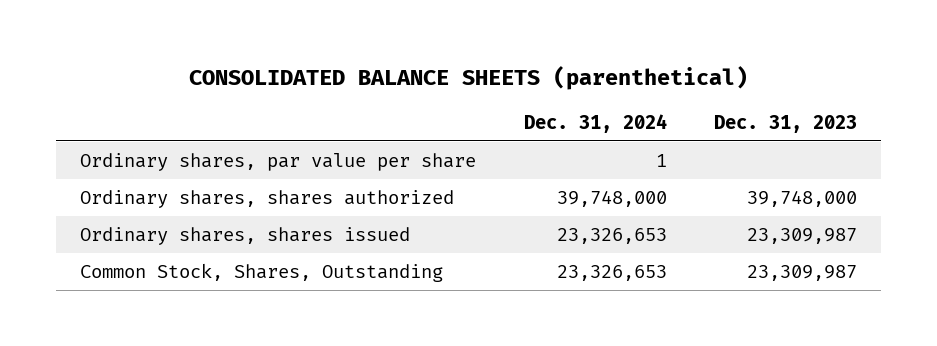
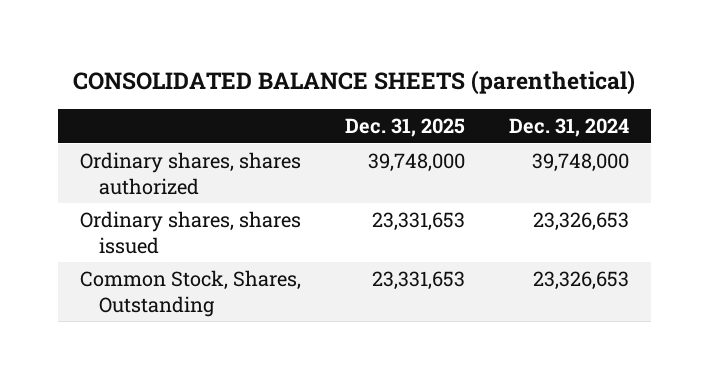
- | Dec. 31, 2024 | Dec. 31, 2023
+ | Dec. 31, 2025 | Dec. 31, 2024
- Ordinary shares, par value per share | 1 |

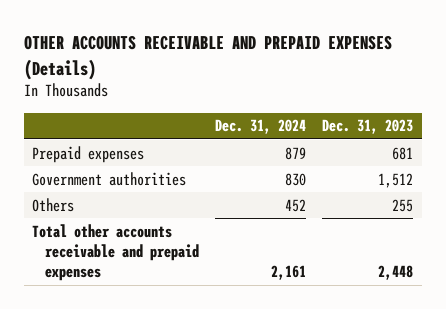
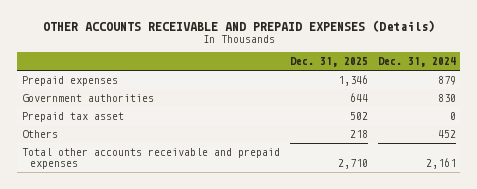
- | Dec. 31, 2024 | Dec. 31, 2023
+ | Dec. 31, 2025 | Dec. 31, 2024
+ Prepaid tax asset | 502 | 0

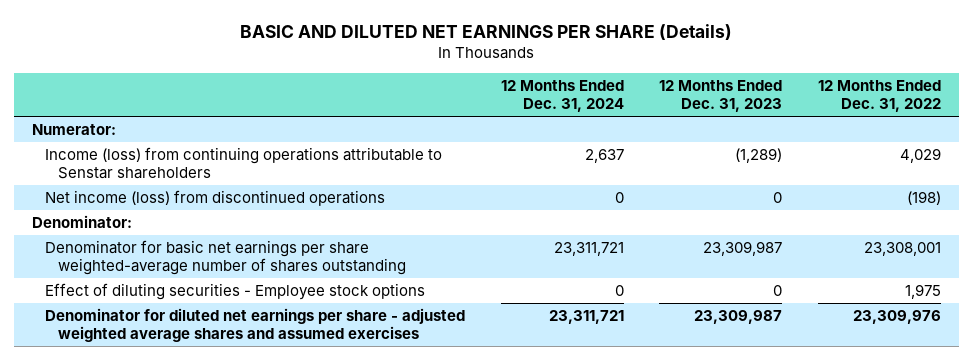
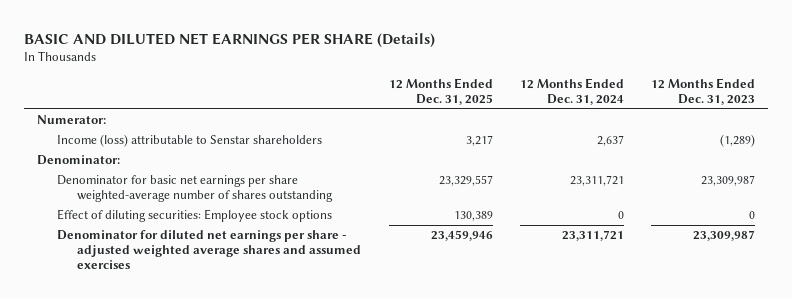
- | 12 Months Ended Dec. 31, 2024 | 12 Months Ended Dec. 31, 2023 | 12 Months Ended Dec. 31, 2022
+ | 12 Months Ended Dec. 31, 2025 | 12 Months Ended Dec. 31, 2024 | 12 Months Ended Dec. 31, 2023
- Income (loss) from continuing operations attributable to Senstar shareholders | 2,637 | (1,289) | 4,029
- Net income (loss) from discontinued operations | 0 | 0 | (198)
+ Income (loss) attributable to Senstar shareholders | 3,217 | 2,637 | (1,289)
- Effect of diluting securities - Employee stock options | 0 | 0 | 1,975
+ Effect of diluting securities: Employee stock options | 130,389 | 0 | 0

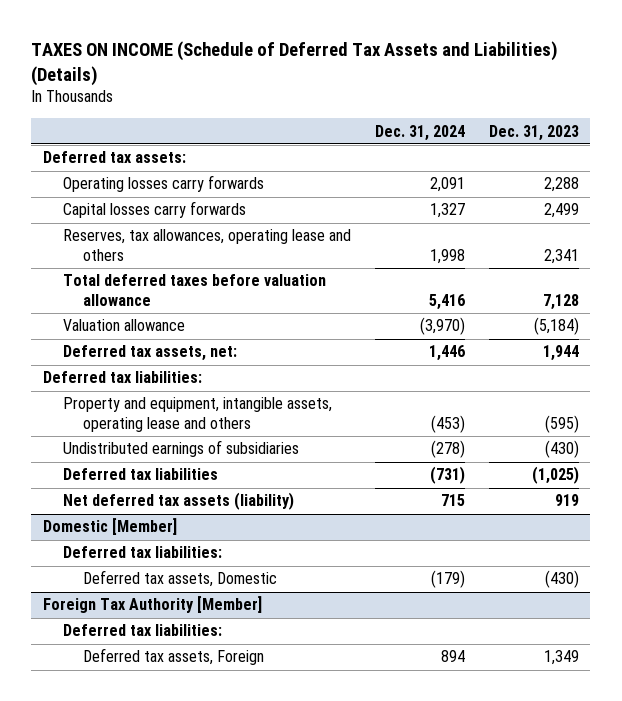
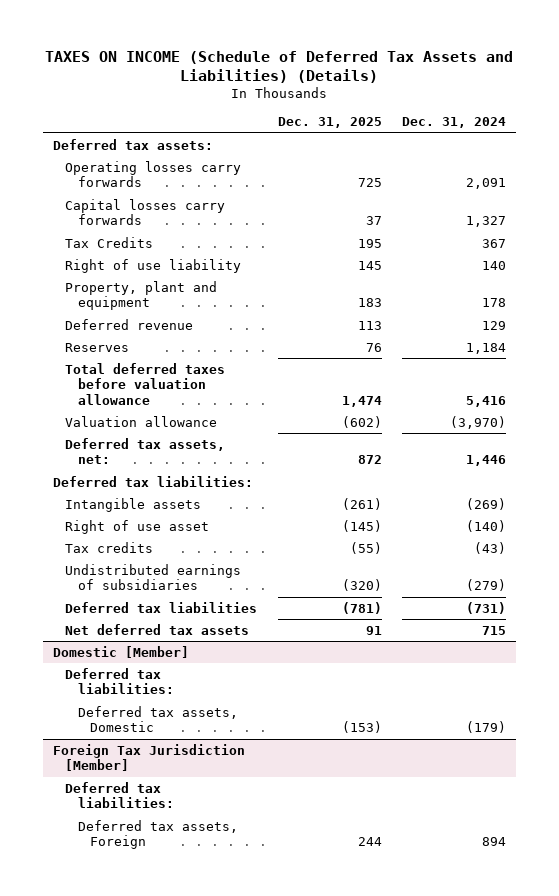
- | Dec. 31, 2024 | Dec. 31, 2023
+ | Dec. 31, 2025 | Dec. 31, 2024
- Reserves, tax allowances, operating lease and others | 1,998 | 2,341
+ Tax Credits | 195 | 367
+ Right of use liability | 145 | 140
+ Property, plant and equipment | 183 | 178
+ Deferred revenue | 113 | 129
+ Reserves | 76 | 1,184
- Property and equipment, intangible assets, operating lease and others | (453) | (595)
- Undistributed earnings of subsidiaries | (278) | (430)
+ Intangible assets | (261) | (269)
+ Right of use asset | (145) | (140)
+ Tax credits | (55) | (43)
+ Undistributed earnings of subsidiaries | (320) | (279)
- Net deferred tax assets (liability) | 715 | 919
+ Net deferred tax assets | 91 | 715
- Foreign Tax Authority [Member]
+ Foreign Tax Jurisdiction [Member]

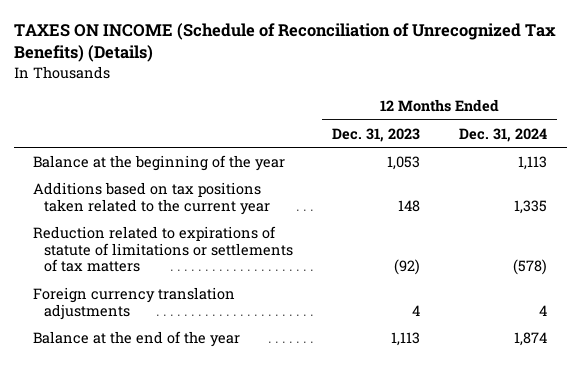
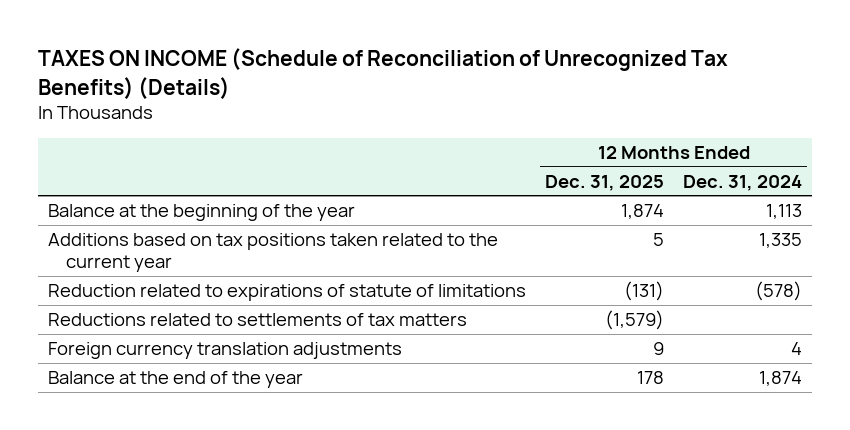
- | 12 Months Ended Dec. 31, 2023 | 12 Months Ended Dec. 31, 2024
+ | 12 Months Ended Dec. 31, 2025 | 12 Months Ended Dec. 31, 2024
- Reduction related to expirations of statute of limitations or settlements of tax matters | (92) | (578)
+ Reduction related to expirations of statute of limitations | (131) | (578)
+ Reductions related to settlements of tax matters | (1,579) |

